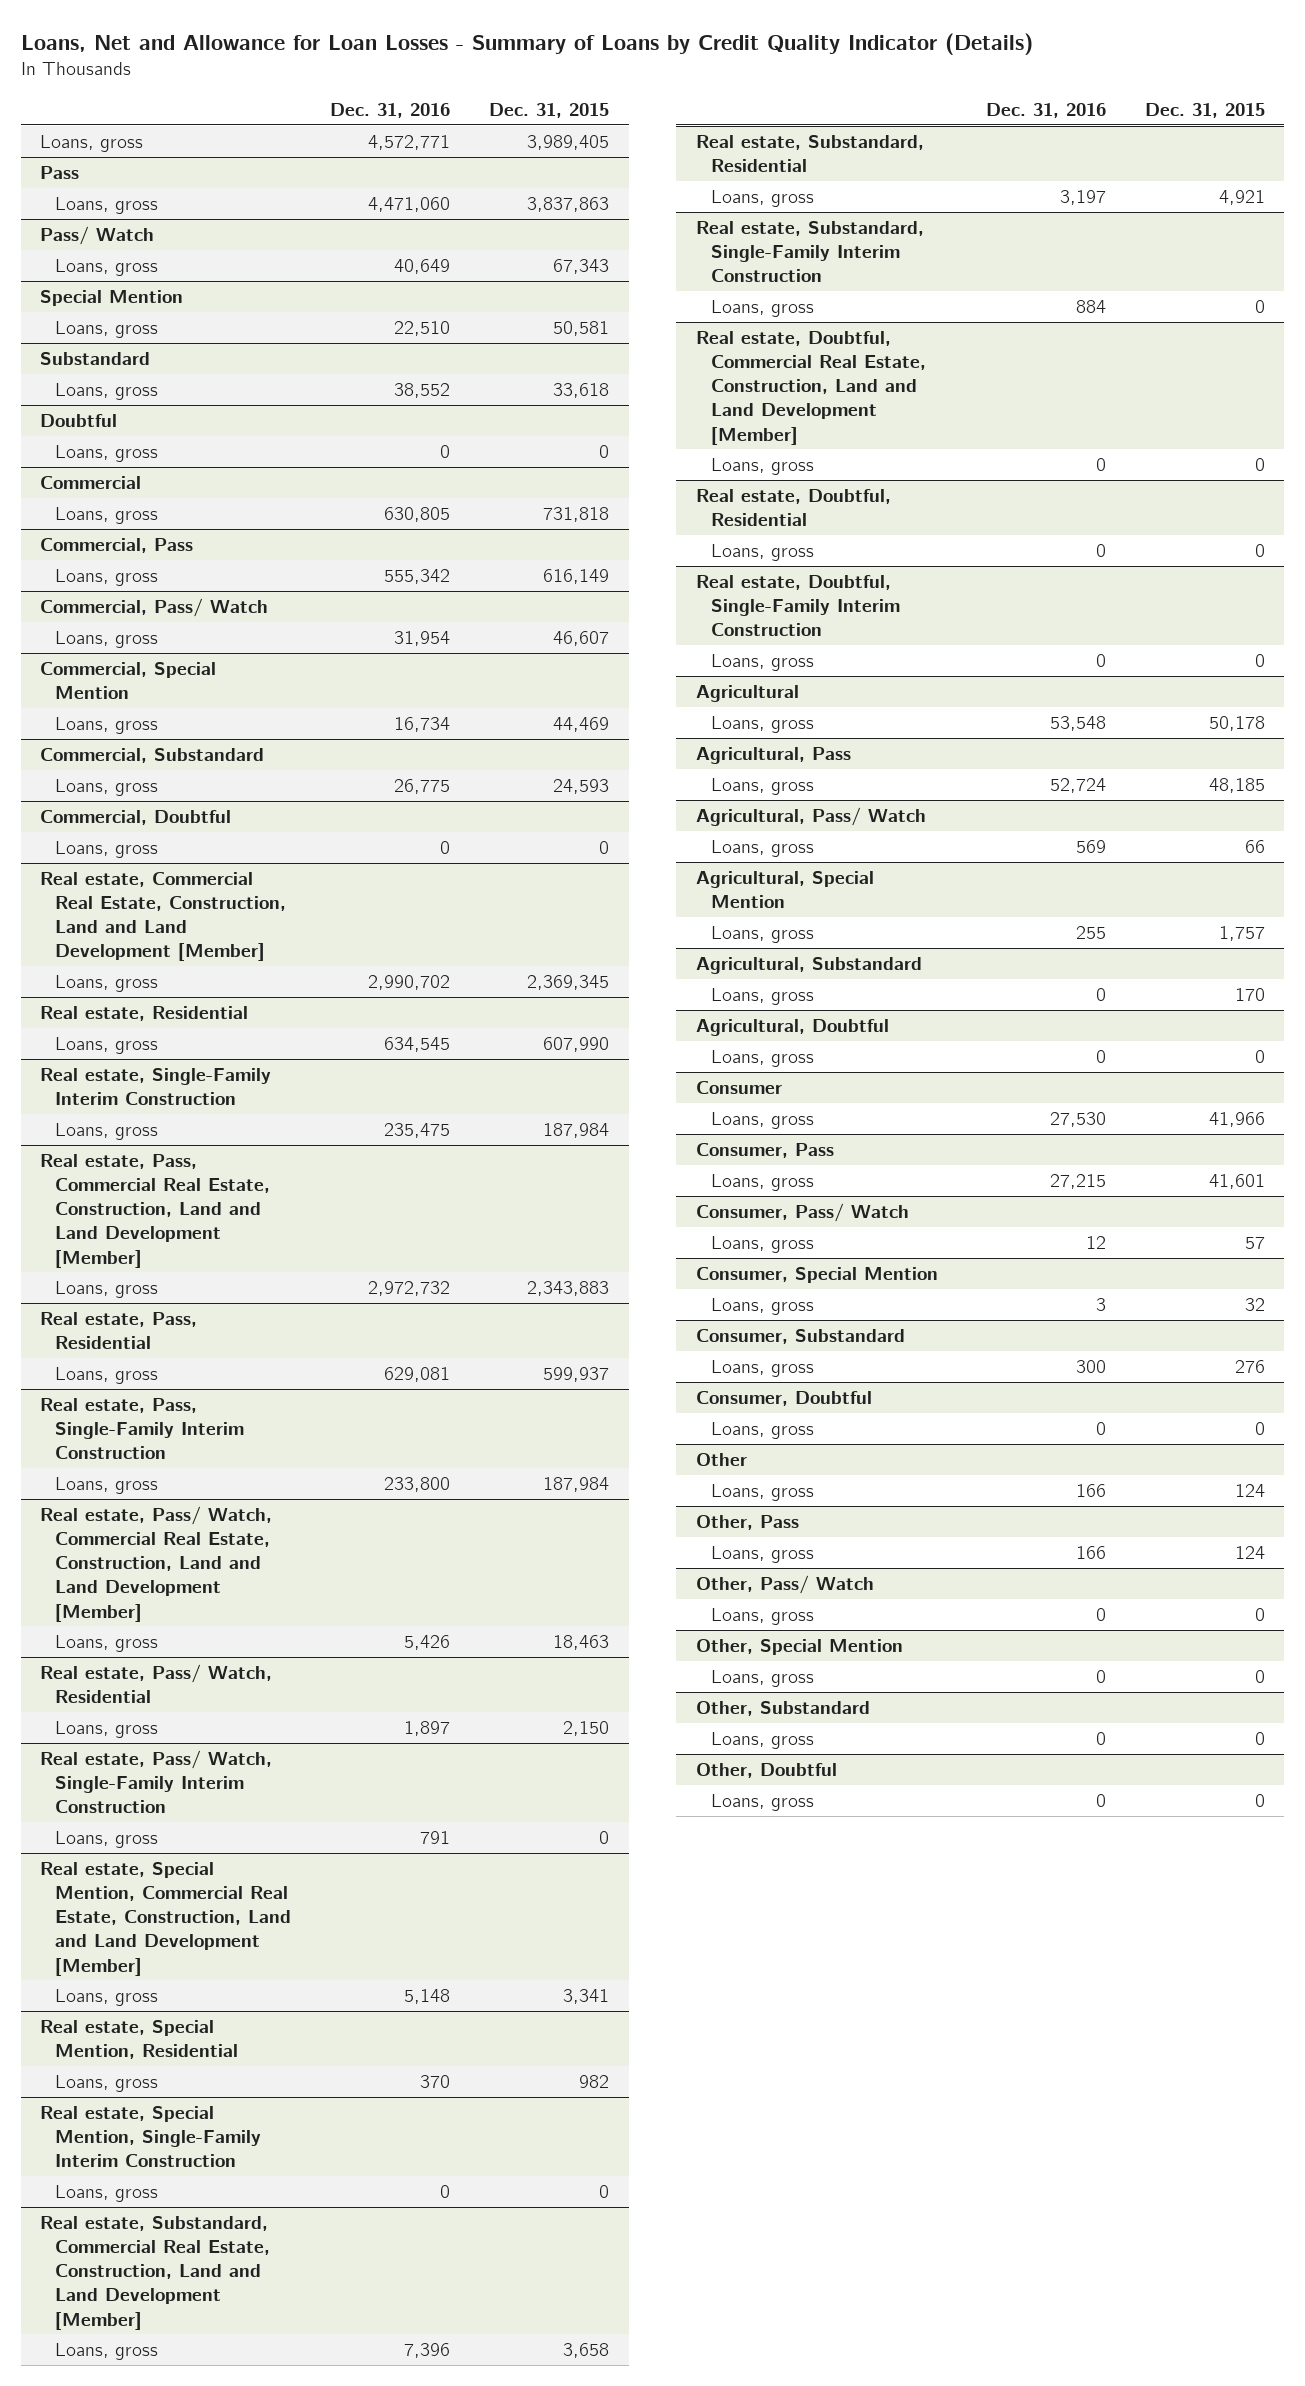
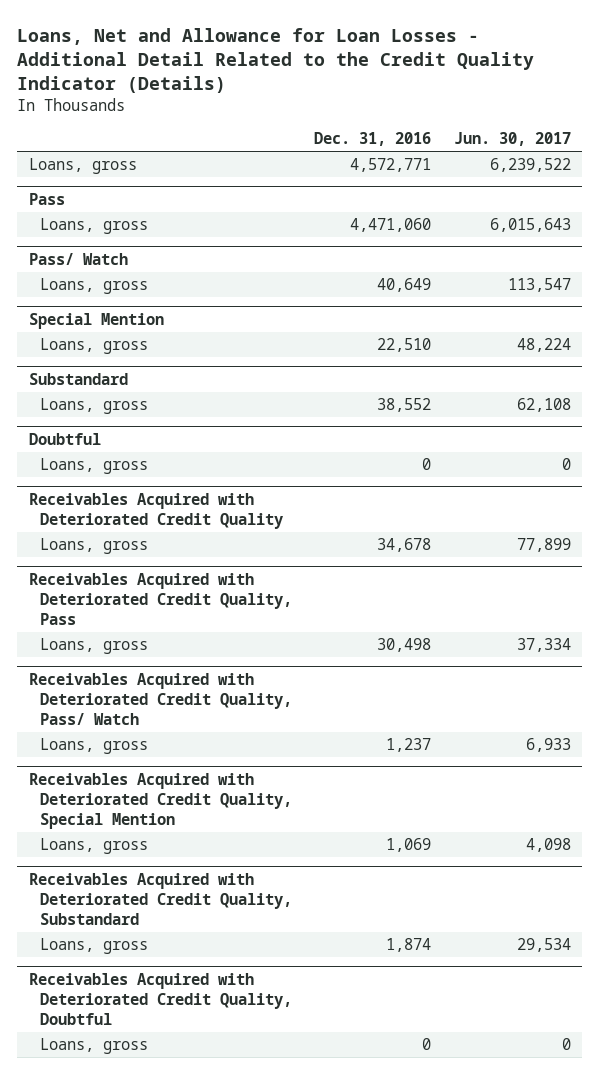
- Loans, Net and Allowance for Loan Losses - Summary of Loans by Credit Quality Indicator (Details)
+ Loans, Net and Allowance for Loan Losses - Additional Detail Related to the Credit Quality Indicator (Details)
- | Dec. 31, 2016 | Dec. 31, 2015
+ | Dec. 31, 2016 | Jun. 30, 2017
- Commercial
- Loans, gross | 630,805 | 731,818
- Commercial, Pass
- Loans, gross | 555,342 | 616,149
- Commercial, Pass/ Watch
- Loans, gross | 31,954 | 46,607
- Commercial, Special Mention
- Loans, gross | 16,734 | 44,469
- Commercial, Substandard
- Loans, gross | 26,775 | 24,593
- Commercial, Doubtful
- Loans, gross | 0 | 0
- Real estate, Commercial Real Estate, Construction, Land and Land Development [Member]
- Loans, gross | 2,990,702 | 2,369,345
- Real estate, Residential
- Loans, gross | 634,545 | 607,990
- Real estate, Single-Family Interim Construction
- Loans, gross | 235,475 | 187,984
- Real estate, Pass, Commercial Real Estate, Construction, Land and Land Development [Member]
- Loans, gross | 2,972,732 | 2,343,883
- Real estate, Pass, Residential
- Loans, gross | 629,081 | 599,937
- Real estate, Pass, Single-Family Interim Construction
- Loans, gross | 233,800 | 187,984
- Real estate, Pass/ Watch, Commercial Real Estate, Construction, Land and Land Development [Member]
- Loans, gross | 5,426 | 18,463
- Real estate, Pass/ Watch, Residential
- Loans, gross | 1,897 | 2,150
- Real estate, Pass/ Watch, Single-Family Interim Construction
- Loans, gross | 791 | 0
- Real estate, Special Mention, Commercial Real Estate, Construction, Land and Land Development [Member]
- Loans, gross | 5,148 | 3,341
- Real estate, Special Mention, Residential
- Loans, gross | 370 | 982
- Real estate, Special Mention, Single-Family Interim Construction
- Loans, gross | 0 | 0
- Real estate, Substandard, Commercial Real Estate, Construction, Land and Land Development [Member]
- Loans, gross | 7,396 | 3,658
- Real estate, Substandard, Residential
- Loans, gross | 3,197 | 4,921
- Real estate, Substandard, Single-Family Interim Construction
- Loans, gross | 884 | 0
- Real estate, Doubtful, Commercial Real Estate, Construction, Land and Land Development [Member]
- Loans, gross | 0 | 0
- Real estate, Doubtful, Residential
- Loans, gross | 0 | 0
- Real estate, Doubtful, Single-Family Interim Construction
- Loans, gross | 0 | 0
- Agricultural
- Loans, gross | 53,548 | 50,178
- Agricultural, Pass
- Loans, gross | 52,724 | 48,185
- Agricultural, Pass/ Watch
- Loans, gross | 569 | 66
- Agricultural, Special Mention
- Loans, gross | 255 | 1,757
- Agricultural, Substandard
- Loans, gross | 0 | 170
- Agricultural, Doubtful
- Loans, gross | 0 | 0
- Consumer
- Loans, gross | 27,530 | 41,966
- Consumer, Pass
- Loans, gross | 27,215 | 41,601
- Consumer, Pass/ Watch
- Loans, gross | 12 | 57
- Consumer, Special Mention
- Loans, gross | 3 | 32
- Consumer, Substandard
- Loans, gross | 300 | 276
- Consumer, Doubtful
- Loans, gross | 0 | 0
- Other
- Loans, gross | 166 | 124
- Other, Pass
- Loans, gross | 166 | 124
- Other, Pass/ Watch
- Loans, gross | 0 | 0
- Other, Special Mention
- Loans, gross | 0 | 0
- Other, Substandard
- Loans, gross | 0 | 0
- Other, Doubtful
+ Receivables Acquired with Deteriorated Credit Quality
+ Loans, gross | 34,678 | 77,899
+ Receivables Acquired with Deteriorated Credit Quality, Pass
+ Loans, gross | 30,498 | 37,334
+ Receivables Acquired with Deteriorated Credit Quality, Pass/ Watch
+ Loans, gross | 1,237 | 6,933
+ Receivables Acquired with Deteriorated Credit Quality, Special Mention
+ Loans, gross | 1,069 | 4,098
+ Receivables Acquired with Deteriorated Credit Quality, Substandard
+ Loans, gross | 1,874 | 29,534
+ Receivables Acquired with Deteriorated Credit Quality, Doubtful

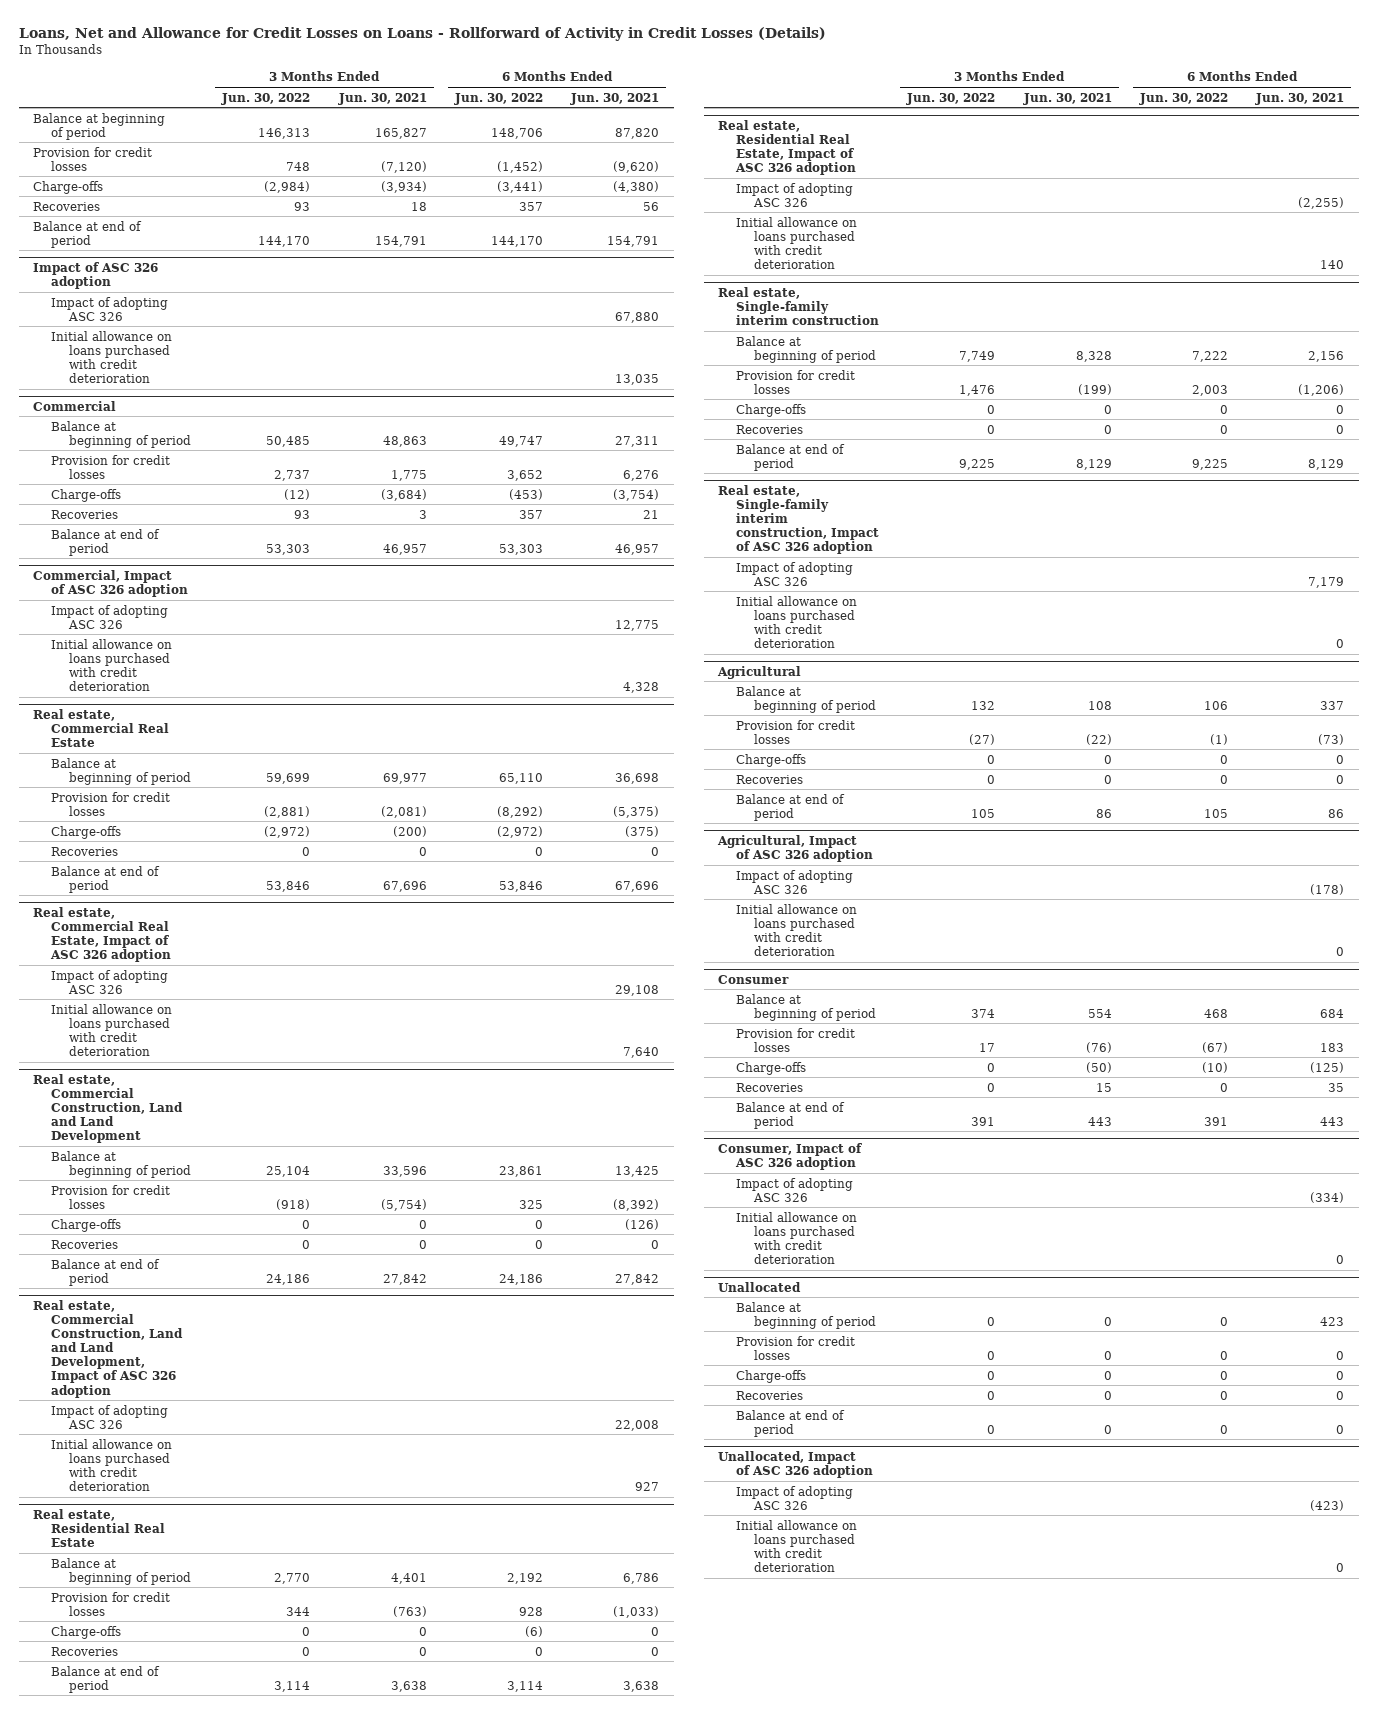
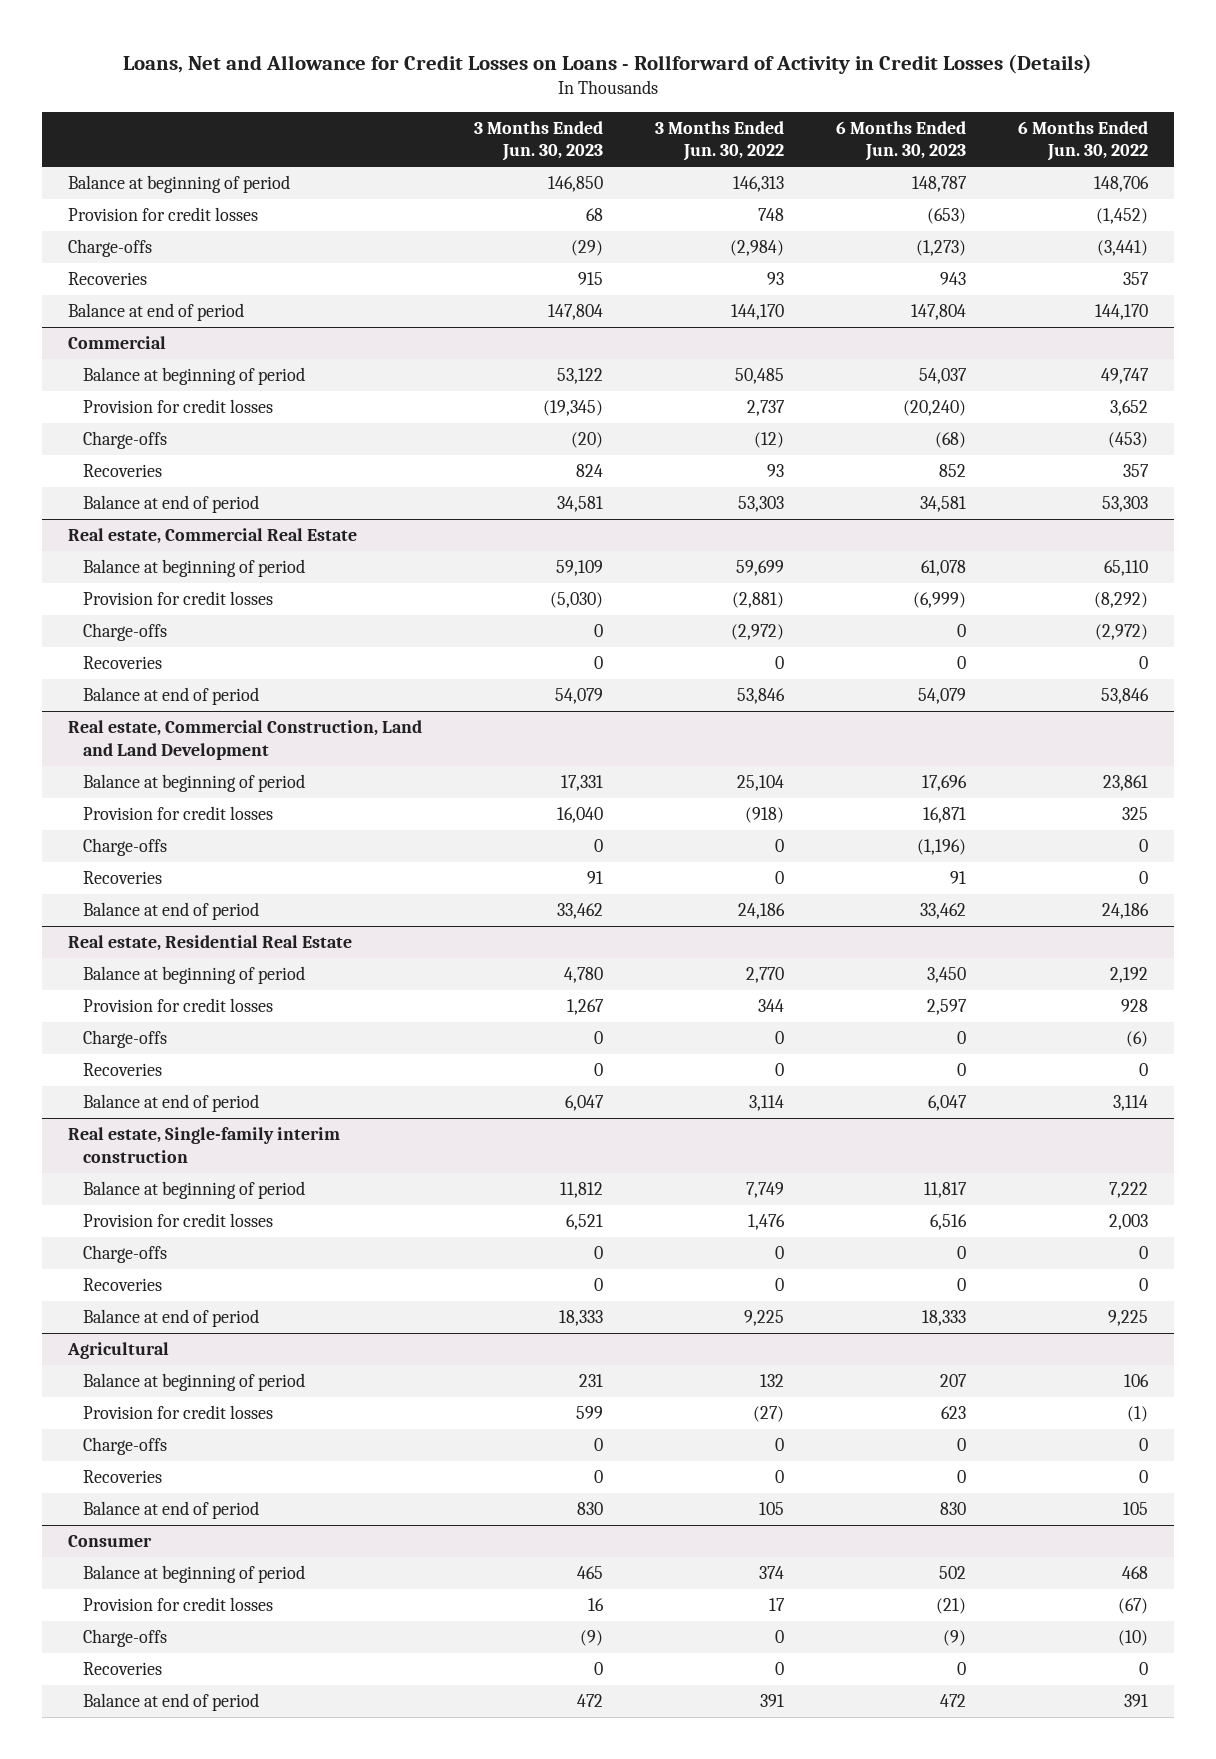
- | 3 Months Ended Jun. 30, 2022 | 3 Months Ended Jun. 30, 2021 | 6 Months Ended Jun. 30, 2022 | 6 Months Ended Jun. 30, 2021
+ | 3 Months Ended Jun. 30, 2023 | 3 Months Ended Jun. 30, 2022 | 6 Months Ended Jun. 30, 2023 | 6 Months Ended Jun. 30, 2022
- Impact of ASC 326 adoption
- Impact of adopting ASC 326 | | | | 67,880
- Initial allowance on loans purchased with credit deterioration | | | | 13,035
- Commercial, Impact of ASC 326 adoption
- Impact of adopting ASC 326 | | | | 12,775
- Initial allowance on loans purchased with credit deterioration | | | | 4,328
- Real estate, Commercial Real Estate, Impact of ASC 326 adoption
- Impact of adopting ASC 326 | | | | 29,108
- Initial allowance on loans purchased with credit deterioration | | | | 7,640
- Real estate, Commercial Construction, Land and Land Development, Impact of ASC 326 adoption
- Impact of adopting ASC 326 | | | | 22,008
- Initial allowance on loans purchased with credit deterioration | | | | 927
- Real estate, Residential Real Estate, Impact of ASC 326 adoption
- Impact of adopting ASC 326 | | | | (2,255)
- Initial allowance on loans purchased with credit deterioration | | | | 140
- Real estate, Single-family interim construction, Impact of ASC 326 adoption
- Impact of adopting ASC 326 | | | | 7,179
- Initial allowance on loans purchased with credit deterioration | | | | 0
- Agricultural, Impact of ASC 326 adoption
- Impact of adopting ASC 326 | | | | (178)
- Initial allowance on loans purchased with credit deterioration | | | | 0
- Consumer, Impact of ASC 326 adoption
- Impact of adopting ASC 326 | | | | (334)
- Initial allowance on loans purchased with credit deterioration | | | | 0
- Unallocated
- Balance at beginning of period | 0 | 0 | 0 | 423
- Provision for credit losses | 0 | 0 | 0 | 0
- Charge-offs | 0 | 0 | 0 | 0
- Recoveries | 0 | 0 | 0 | 0
- Balance at end of period | 0 | 0 | 0 | 0
- Unallocated, Impact of ASC 326 adoption
- Impact of adopting ASC 326 | | | | (423)
- Initial allowance on loans purchased with credit deterioration | | | | 0

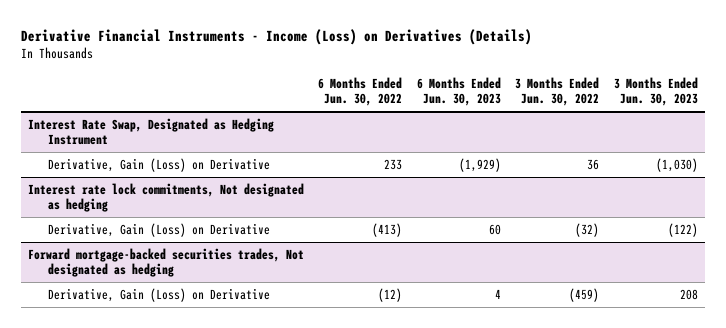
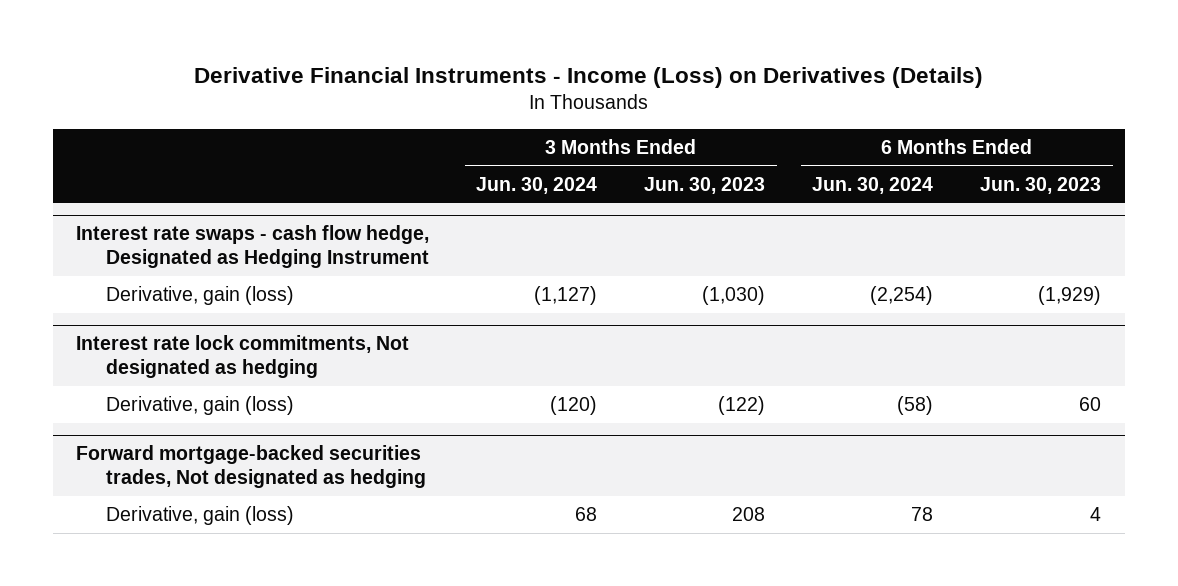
- | 6 Months Ended Jun. 30, 2022 | 6 Months Ended Jun. 30, 2023 | 3 Months Ended Jun. 30, 2022 | 3 Months Ended Jun. 30, 2023
+ | 3 Months Ended Jun. 30, 2024 | 3 Months Ended Jun. 30, 2023 | 6 Months Ended Jun. 30, 2024 | 6 Months Ended Jun. 30, 2023
- Interest Rate Swap, Designated as Hedging Instrument
- Derivative, Gain (Loss) on Derivative | 233 | (1,929) | 36 | (1,030)
+ Interest rate swaps - cash flow hedge, Designated as Hedging Instrument
+ Derivative, gain (loss) | (1,127) | (1,030) | (2,254) | (1,929)
@ Interest rate lock commitments, Not designated as hedging
- Derivative, Gain (Loss) on Derivative | (413) | 60 | (32) | (122)
+ Derivative, gain (loss) | (120) | (122) | (58) | 60
@ Forward mortgage-backed securities trades, Not designated as hedging
- Derivative, Gain (Loss) on Derivative | (12) | 4 | (459) | 208
+ Derivative, gain (loss) | 68 | 208 | 78 | 4

